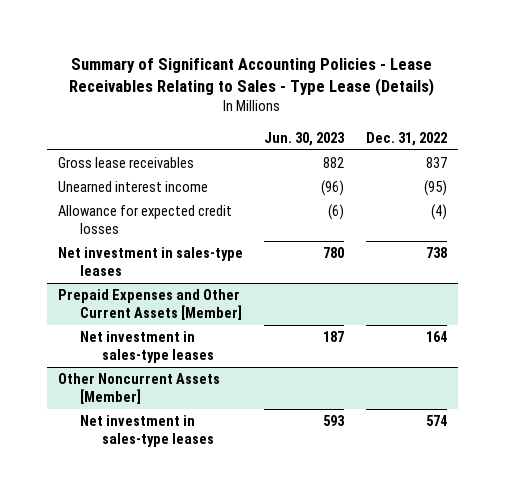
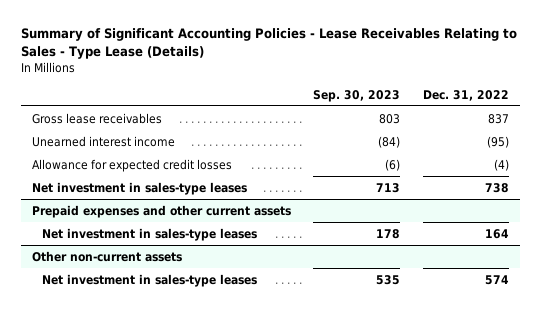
- | Jun. 30, 2023 | Dec. 31, 2022
+ | Sep. 30, 2023 | Dec. 31, 2022
- Prepaid Expenses and Other Current Assets [Member]
+ Prepaid expenses and other current assets
- Other Noncurrent Assets [Member]
+ Other non-current assets

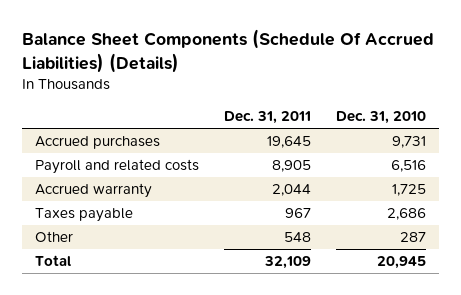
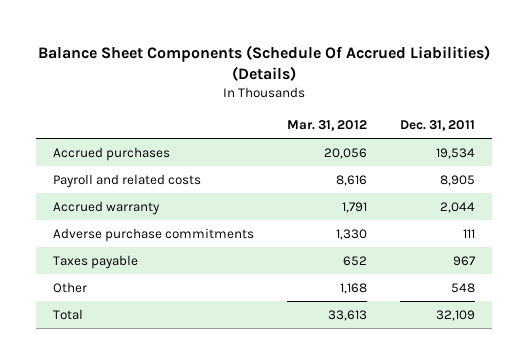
- | Dec. 31, 2011 | Dec. 31, 2010
+ | Mar. 31, 2012 | Dec. 31, 2011
- Accrued purchases | 19,645 | 9,731
+ Accrued purchases | 20,056 | 19,534
+ Adverse purchase commitments | 1,330 | 111

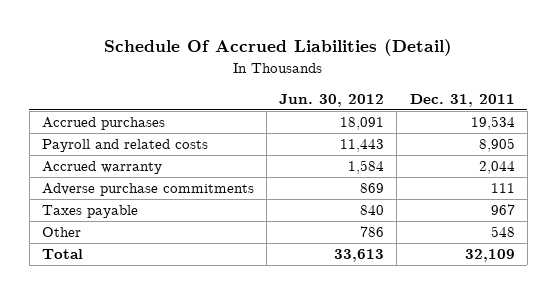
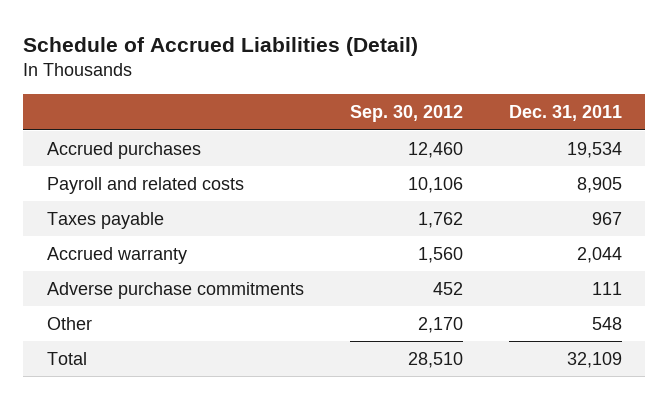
- Schedule Of Accrued Liabilities (Detail)
+ Schedule of Accrued Liabilities (Detail)
- | Jun. 30, 2012 | Dec. 31, 2011
+ | Sep. 30, 2012 | Dec. 31, 2011
moved up: Taxes payable | 1,762 | 967

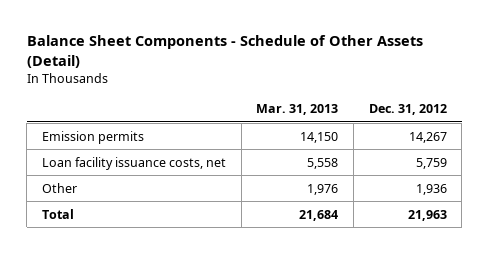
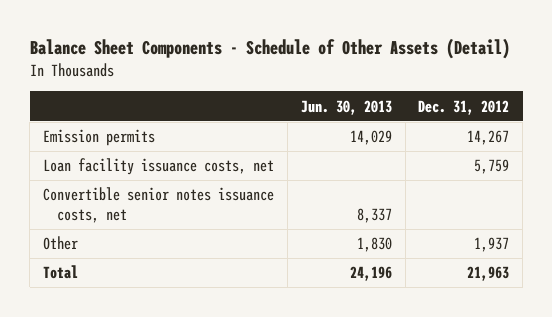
- | Mar. 31, 2013 | Dec. 31, 2012
+ | Jun. 30, 2013 | Dec. 31, 2012
- Other | 1,976 | 1,936
+ Convertible senior notes issuance costs, net | 8,337 |
+ Other | 1,830 | 1,937

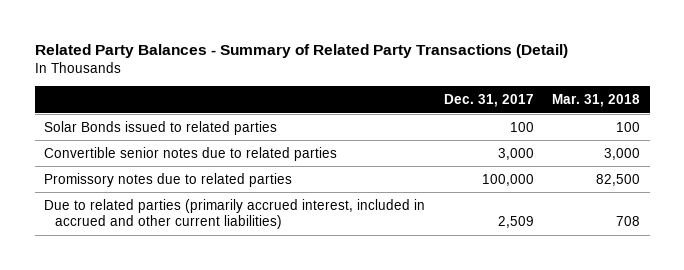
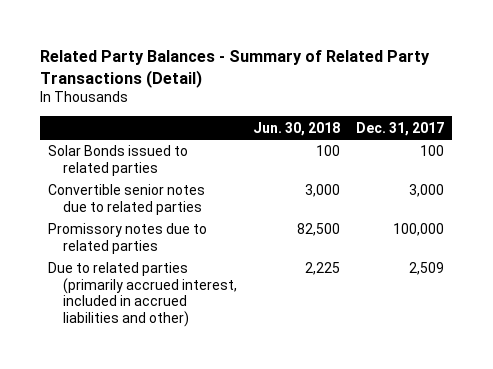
- | Dec. 31, 2017 | Mar. 31, 2018
+ | Jun. 30, 2018 | Dec. 31, 2017
- Due to related parties (primarily accrued interest, included in accrued and other current liabilities) | 2,509 | 708
+ Due to related parties (primarily accrued interest, included in accrued liabilities and other) | 2,225 | 2,509

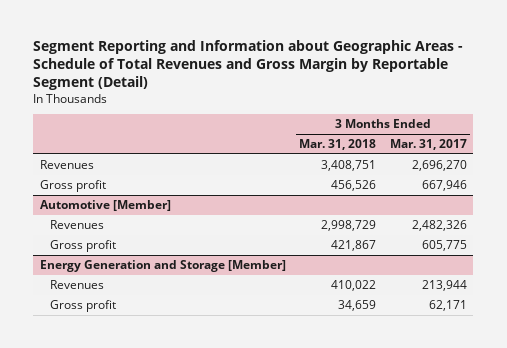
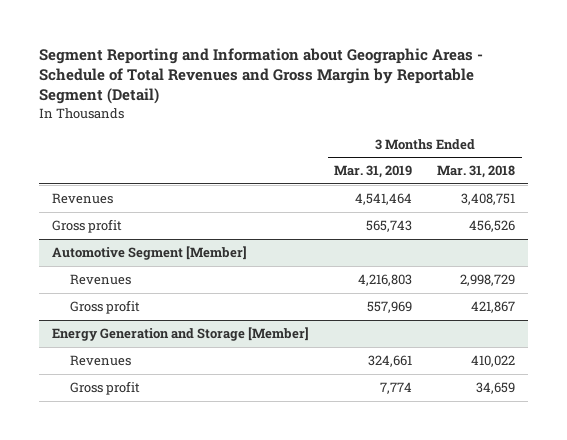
- | 3 Months Ended Mar. 31, 2018 | 3 Months Ended Mar. 31, 2017
+ | 3 Months Ended Mar. 31, 2019 | 3 Months Ended Mar. 31, 2018
- Automotive [Member]
+ Automotive Segment [Member]

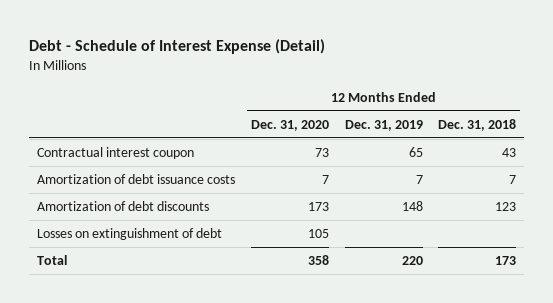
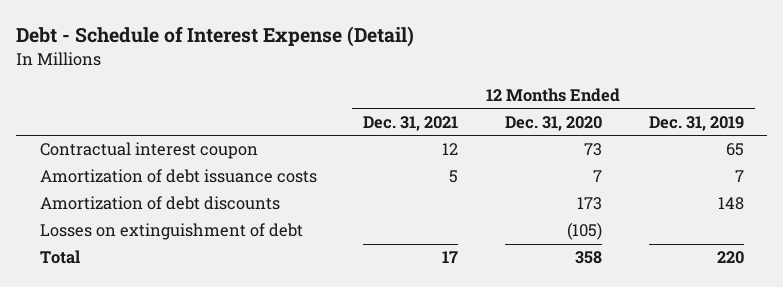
- | 12 Months Ended Dec. 31, 2020 | 12 Months Ended Dec. 31, 2019 | 12 Months Ended Dec. 31, 2018
+ | 12 Months Ended Dec. 31, 2021 | 12 Months Ended Dec. 31, 2020 | 12 Months Ended Dec. 31, 2019
- Losses on extinguishment of debt | 105 | |
+ Losses on extinguishment of debt | | (105) |

